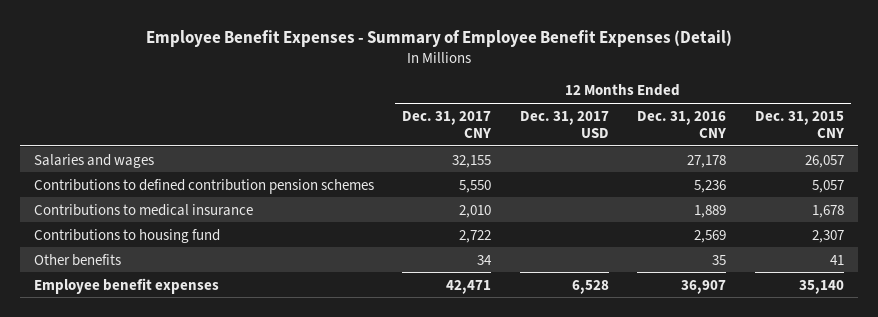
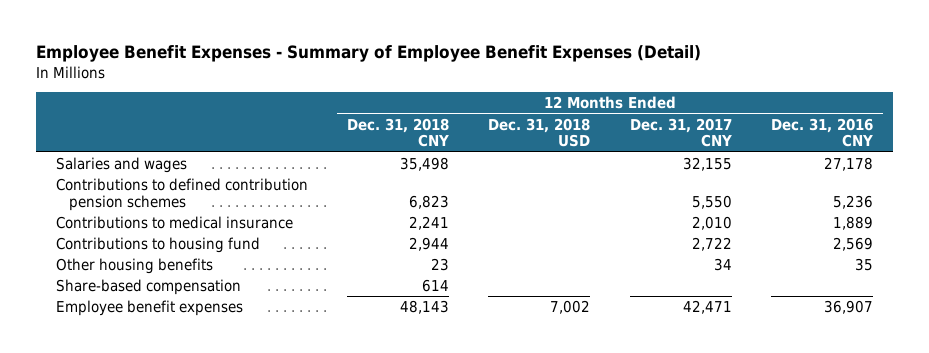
- | 12 Months Ended Dec. 31, 2017 CNY | 12 Months Ended Dec. 31, 2017 USD | 12 Months Ended Dec. 31, 2016 CNY | 12 Months Ended Dec. 31, 2015 CNY
+ | 12 Months Ended Dec. 31, 2018 CNY | 12 Months Ended Dec. 31, 2018 USD | 12 Months Ended Dec. 31, 2017 CNY | 12 Months Ended Dec. 31, 2016 CNY
- Other benefits | 34 | | 35 | 41
+ Other housing benefits | 23 | | 34 | 35
+ Share-based compensation | 614 | | |

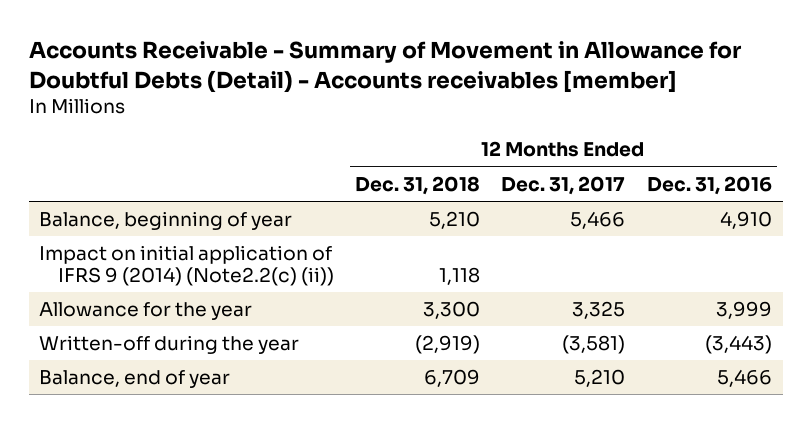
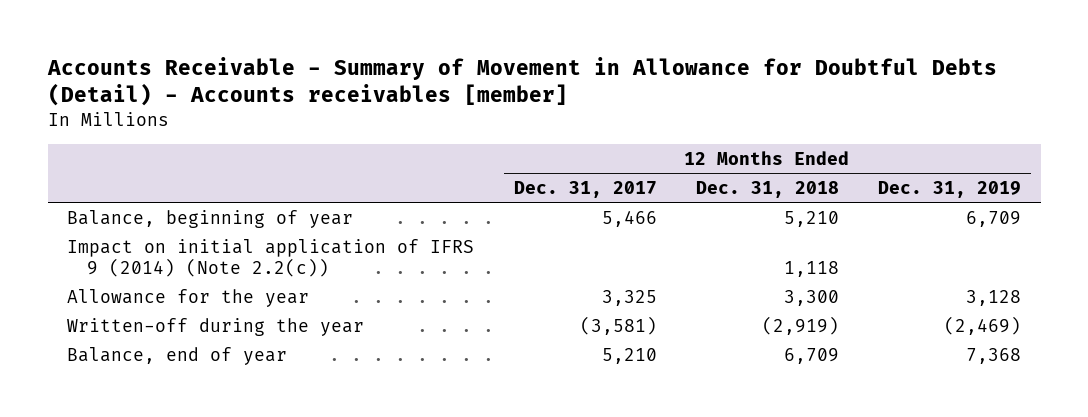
- | 12 Months Ended Dec. 31, 2018 | 12 Months Ended Dec. 31, 2017 | 12 Months Ended Dec. 31, 2016
+ | 12 Months Ended Dec. 31, 2017 | 12 Months Ended Dec. 31, 2018 | 12 Months Ended Dec. 31, 2019
- Impact on initial application of IFRS 9 (2014) (Note2.2(c) (ii)) | 1,118 | |
+ Impact on initial application of IFRS 9 (2014) (Note 2.2(c)) | | 1,118 |

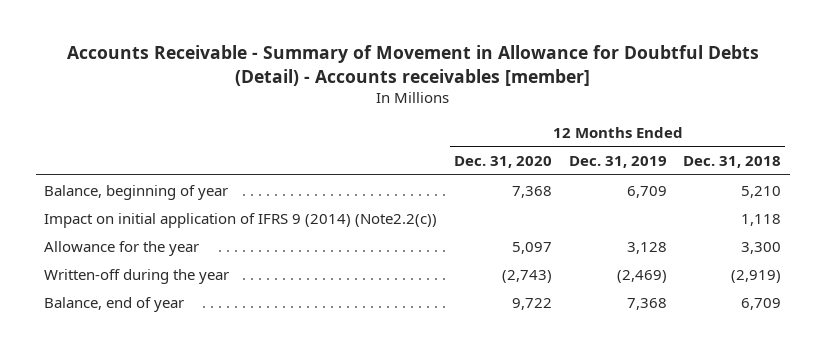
- | 12 Months Ended Dec. 31, 2017 | 12 Months Ended Dec. 31, 2018 | 12 Months Ended Dec. 31, 2019
+ | 12 Months Ended Dec. 31, 2020 | 12 Months Ended Dec. 31, 2019 | 12 Months Ended Dec. 31, 2018
- Impact on initial application of IFRS 9 (2014) (Note 2.2(c)) | | 1,118 |
+ Impact on initial application of IFRS 9 (2014) (Note2.2(c)) | | | 1,118

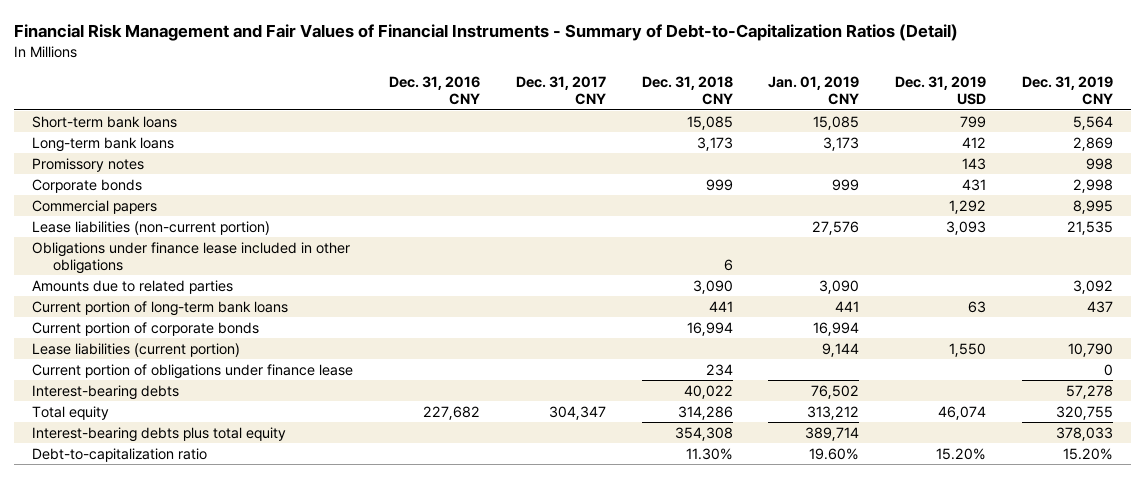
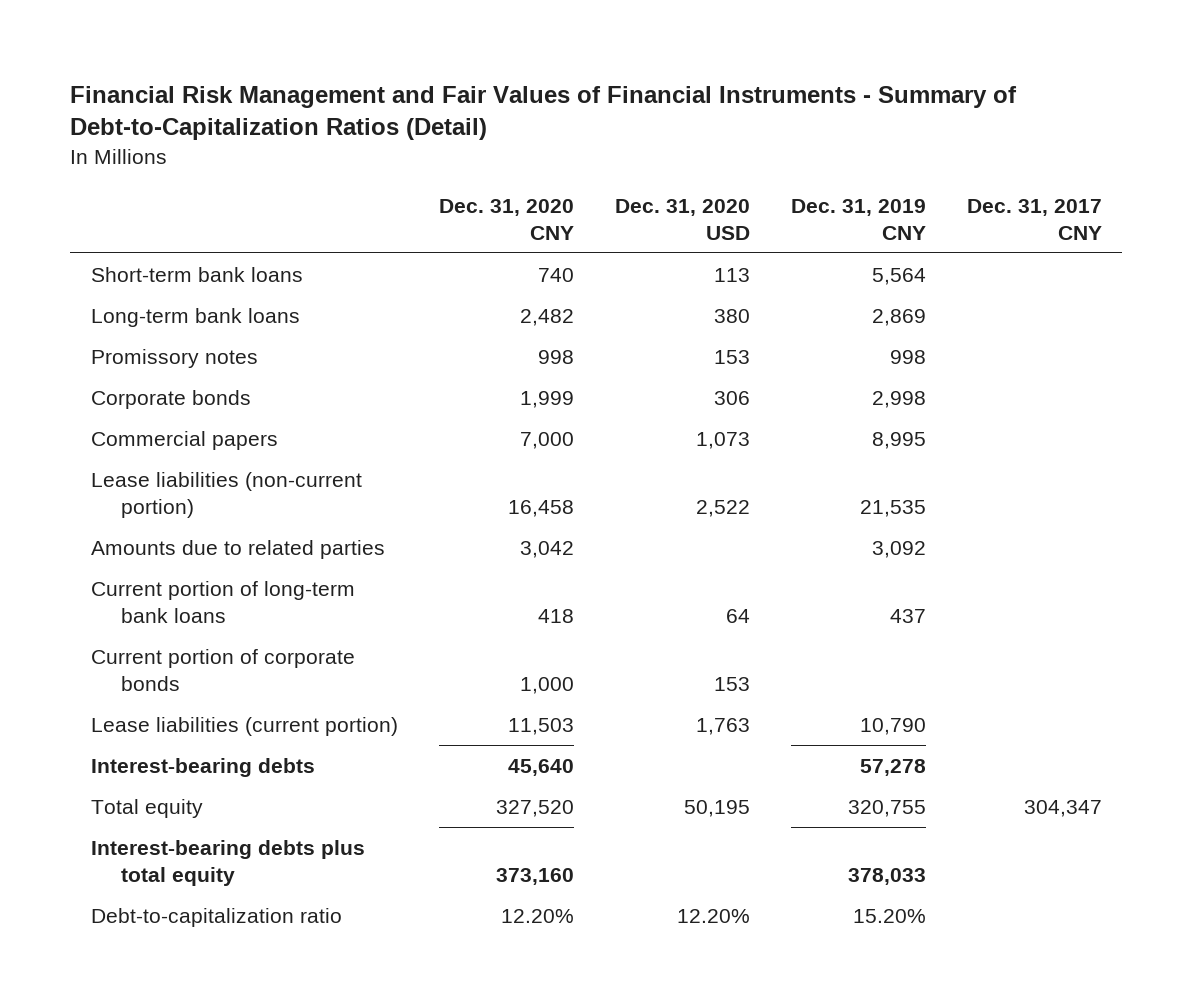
- | Dec. 31, 2016 CNY | Dec. 31, 2017 CNY | Dec. 31, 2018 CNY | Jan. 01, 2019 CNY | Dec. 31, 2019 USD | Dec. 31, 2019 CNY
+ | Dec. 31, 2020 CNY | Dec. 31, 2020 USD | Dec. 31, 2019 CNY | Dec. 31, 2017 CNY
- Obligations under finance lease included in other obligations | | | 6 | | |
- Current portion of obligations under finance lease | | | 234 | | | 0

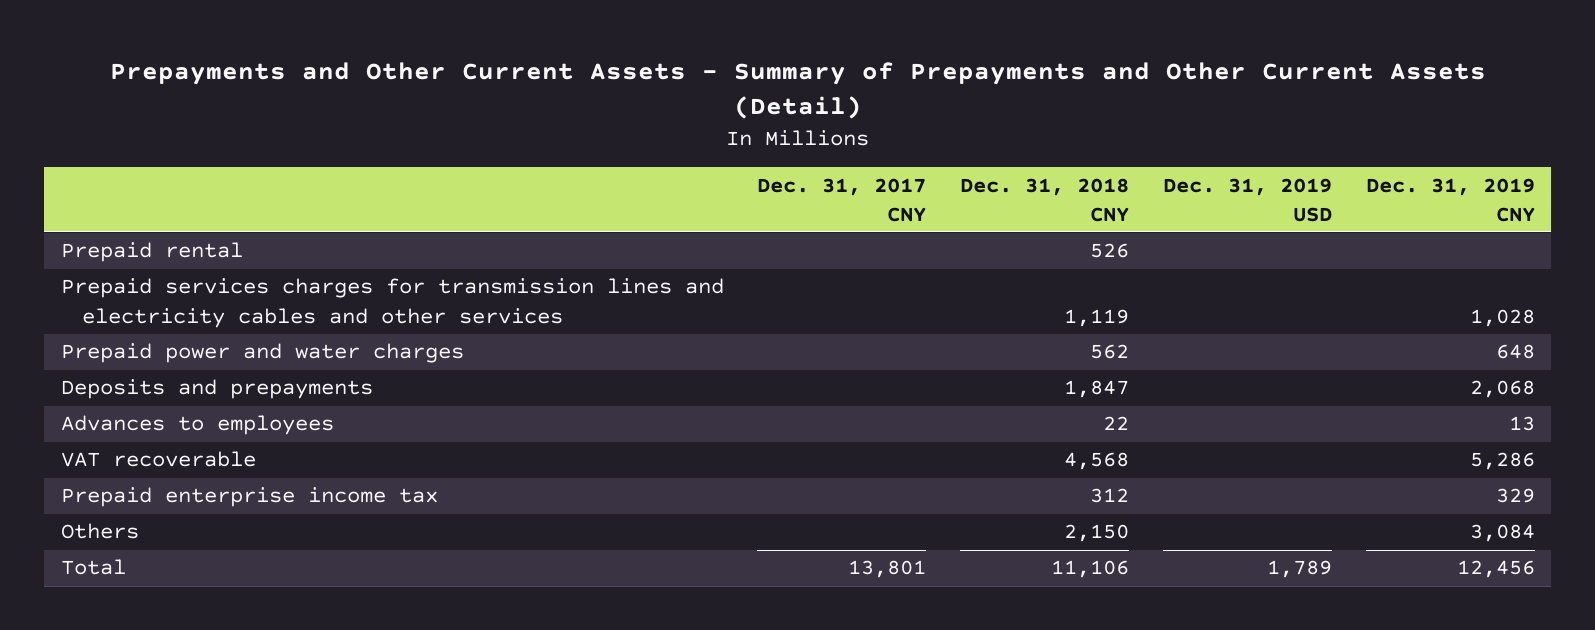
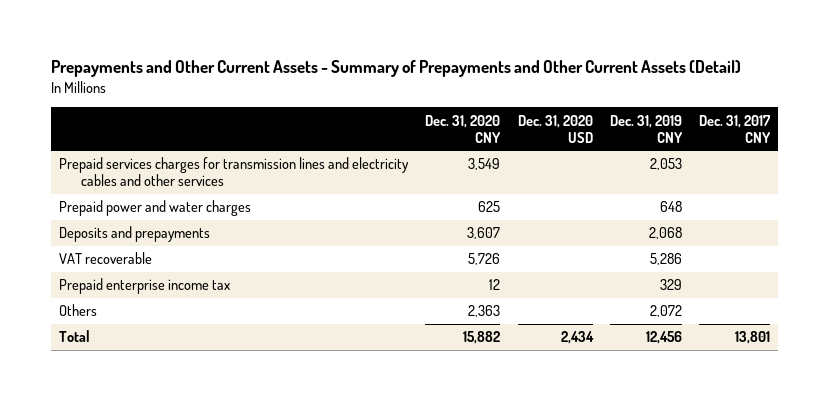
- | Dec. 31, 2017 CNY | Dec. 31, 2018 CNY | Dec. 31, 2019 USD | Dec. 31, 2019 CNY
+ | Dec. 31, 2020 CNY | Dec. 31, 2020 USD | Dec. 31, 2019 CNY | Dec. 31, 2017 CNY
- Prepaid rental | | 526 | |
- Prepaid services charges for transmission lines and electricity cables and other services | | 1,119 | | 1,028
+ Prepaid services charges for transmission lines and electricity cables and other services | 3,549 | | 2,053 |
- Advances to employees | | 22 | | 13
- Others | | 2,150 | | 3,084
+ Others | 2,363 | | 2,072 |

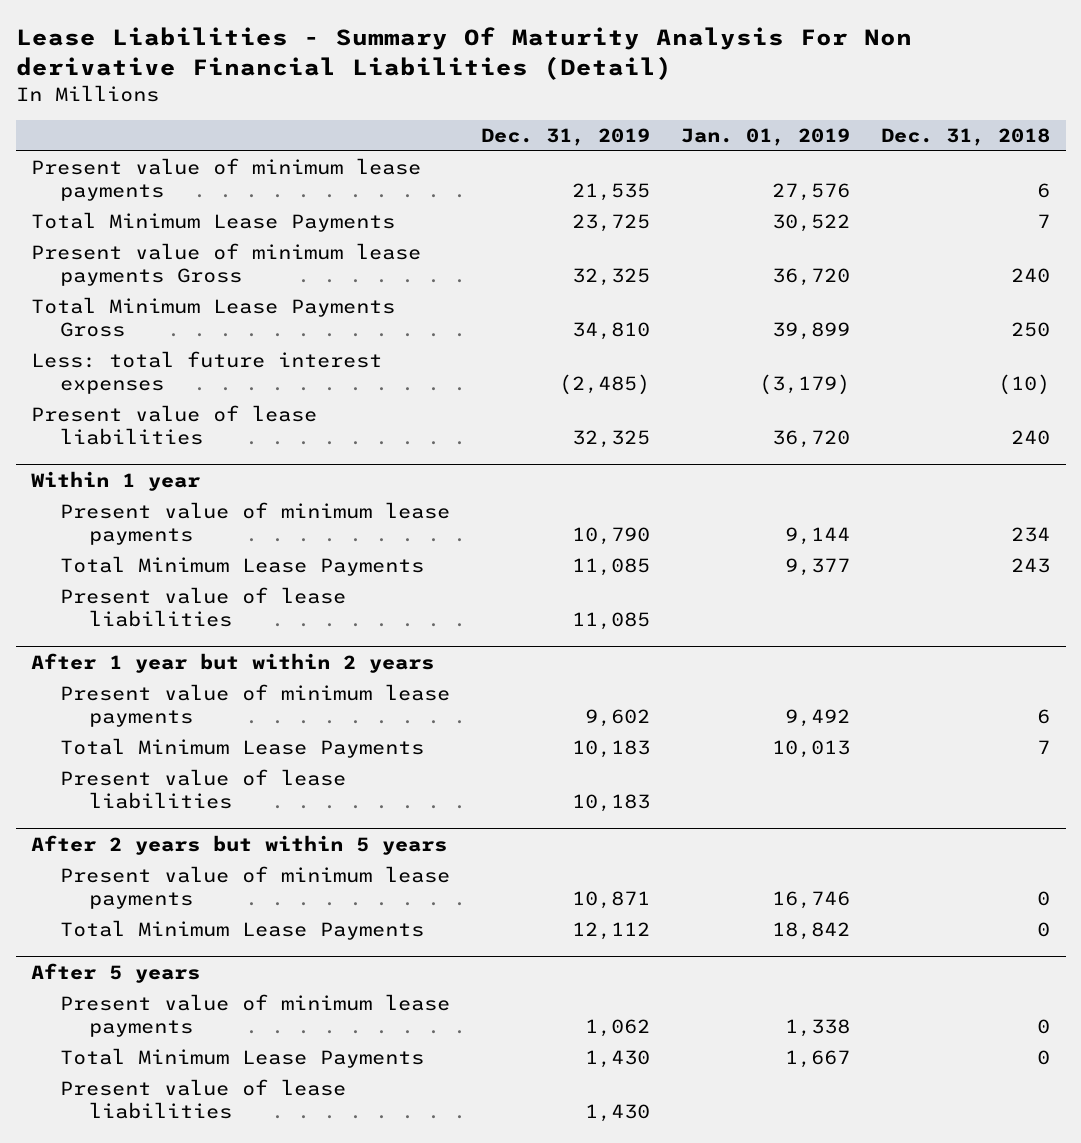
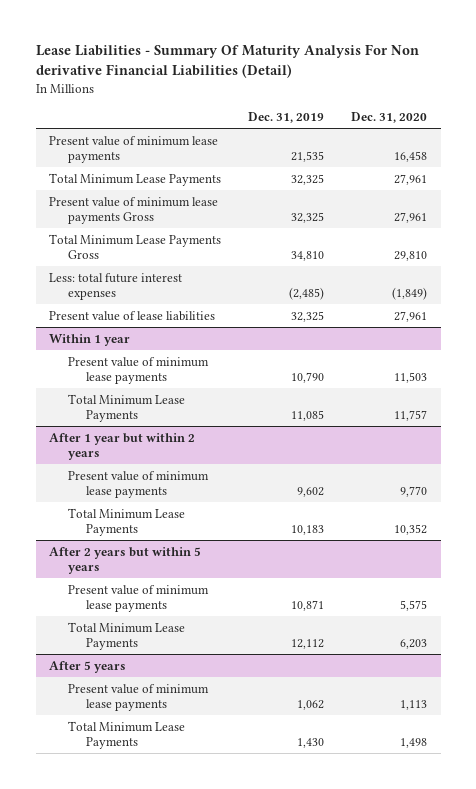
- | Dec. 31, 2019 | Jan. 01, 2019 | Dec. 31, 2018
+ | Dec. 31, 2019 | Dec. 31, 2020
- Total Minimum Lease Payments | 23,725 | 30,522 | 7
+ Total Minimum Lease Payments | 32,325 | 27,961
@ Within 1 year
- Present value of lease liabilities | 11,085 | |
@ After 1 year but within 2 years
- Present value of lease liabilities | 10,183 | |
@ After 5 years
- Present value of lease liabilities | 1,430 | |

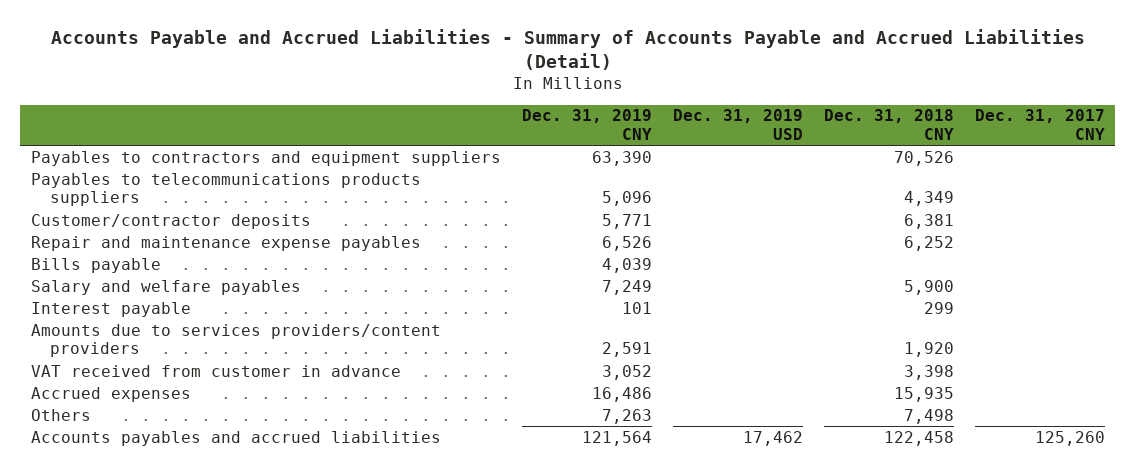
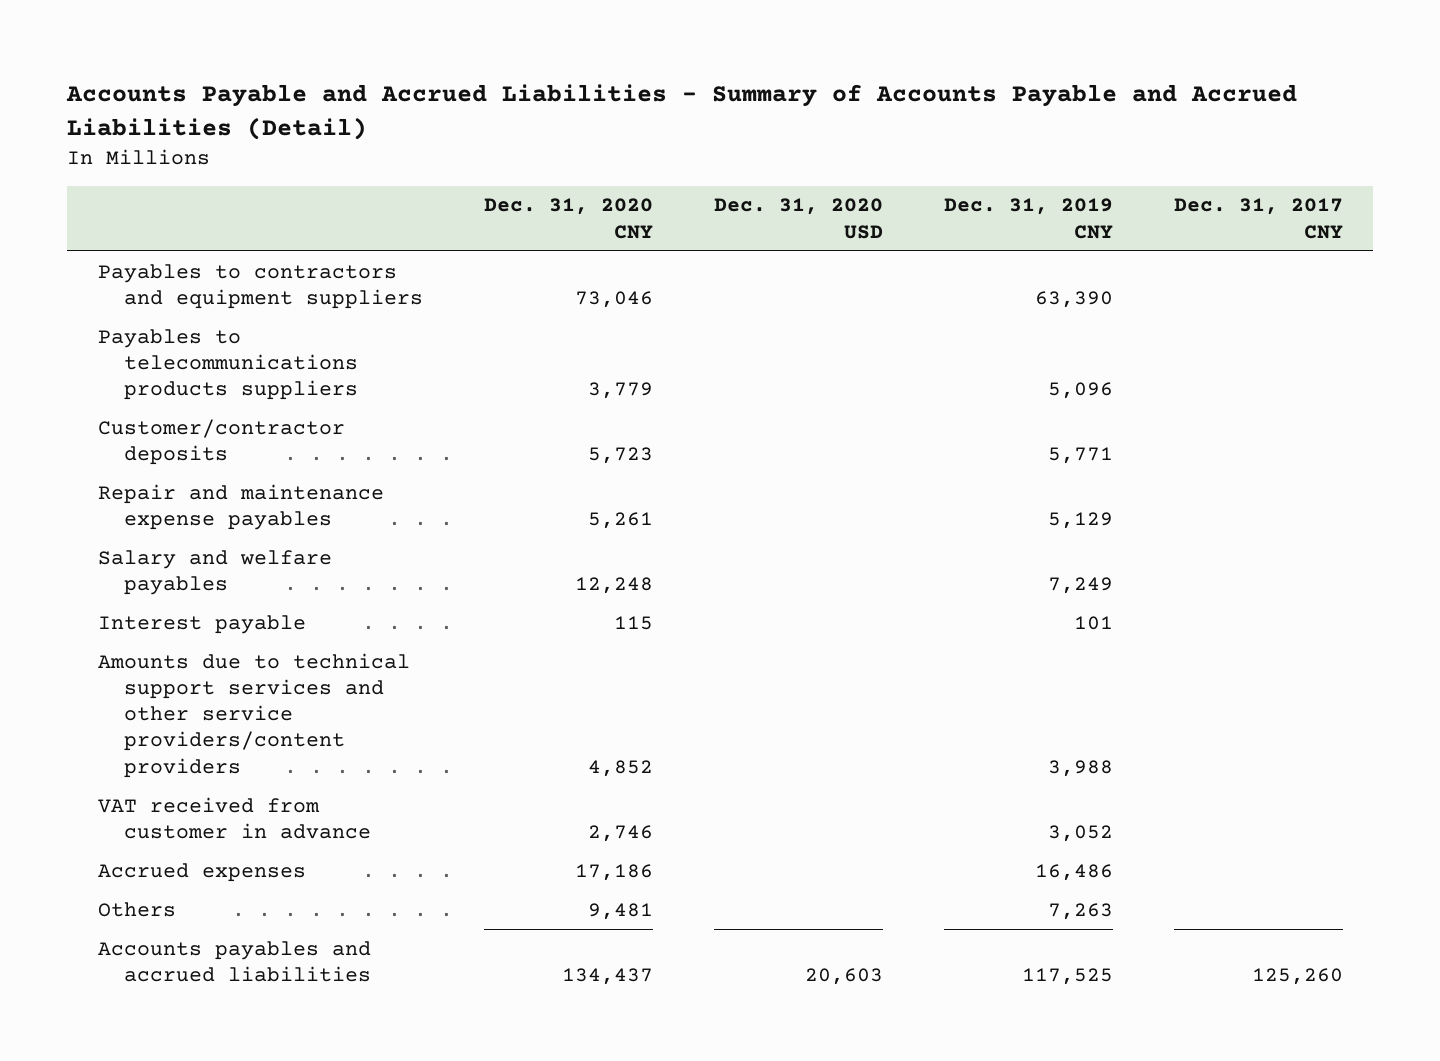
- | Dec. 31, 2019 CNY | Dec. 31, 2019 USD | Dec. 31, 2018 CNY | Dec. 31, 2017 CNY
+ | Dec. 31, 2020 CNY | Dec. 31, 2020 USD | Dec. 31, 2019 CNY | Dec. 31, 2017 CNY
- Repair and maintenance expense payables | 6,526 | | 6,252 |
- Bills payable | 4,039 | | |
+ Repair and maintenance expense payables | 5,261 | | 5,129 |
- Amounts due to services providers/content providers | 2,591 | | 1,920 |
+ Amounts due to technical support services and other service providers/content providers | 4,852 | | 3,988 |
- Accounts payables and accrued liabilities | 121,564 | 17,462 | 122,458 | 125,260
+ Accounts payables and accrued liabilities | 134,437 | 20,603 | 117,525 | 125,260

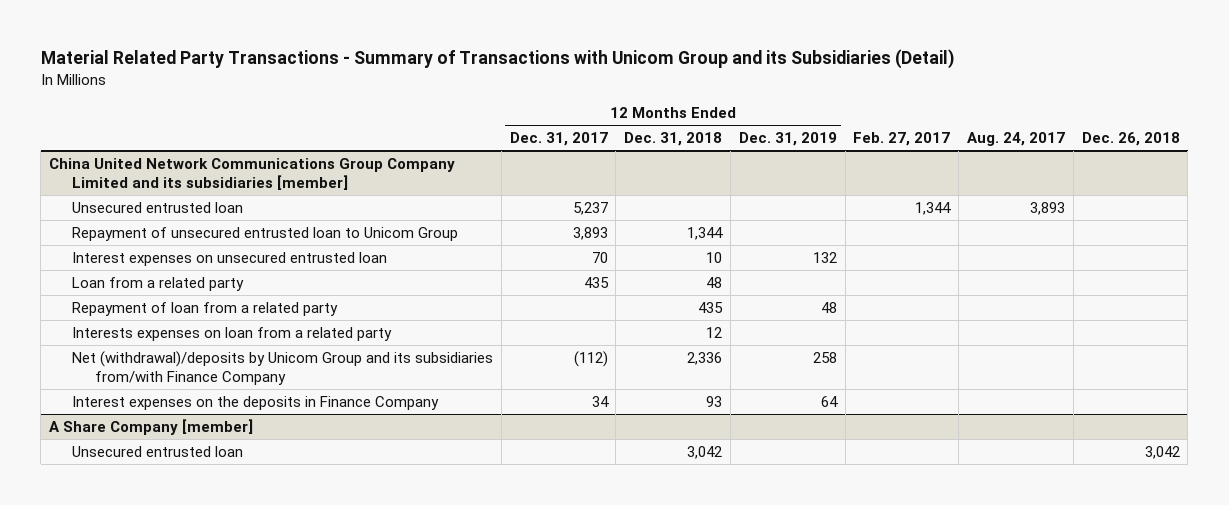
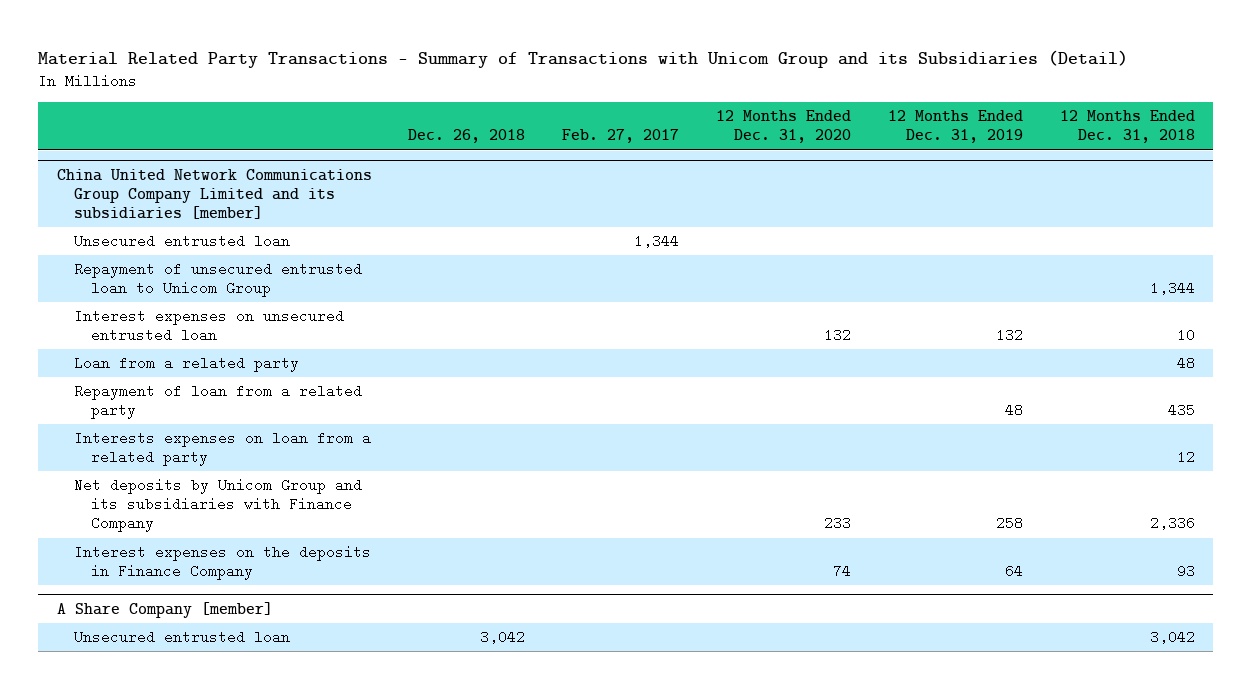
- | 12 Months Ended Dec. 31, 2017 | 12 Months Ended Dec. 31, 2018 | 12 Months Ended Dec. 31, 2019 | Feb. 27, 2017 | Aug. 24, 2017 | Dec. 26, 2018
+ | Dec. 26, 2018 | Feb. 27, 2017 | 12 Months Ended Dec. 31, 2020 | 12 Months Ended Dec. 31, 2019 | 12 Months Ended Dec. 31, 2018
@ China United Network Communications Group Company Limited and its subsidiaries [member]
- Net (withdrawal)/deposits by Unicom Group and its subsidiaries from/with Finance Company | (112) | 2,336 | 258 | | |
+ Net deposits by Unicom Group and its subsidiaries with Finance Company | | | 233 | 258 | 2,336

